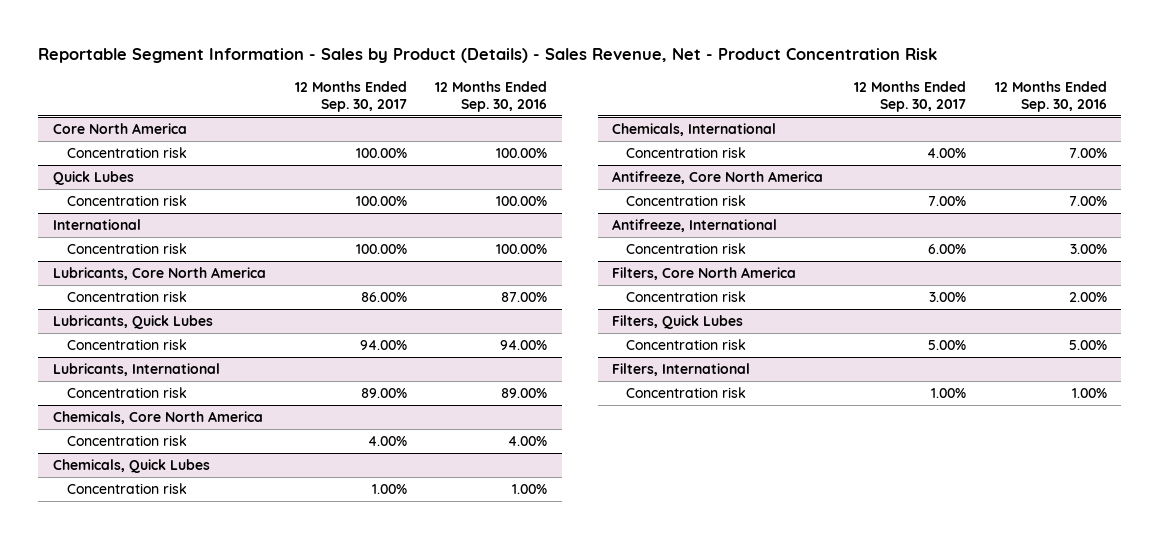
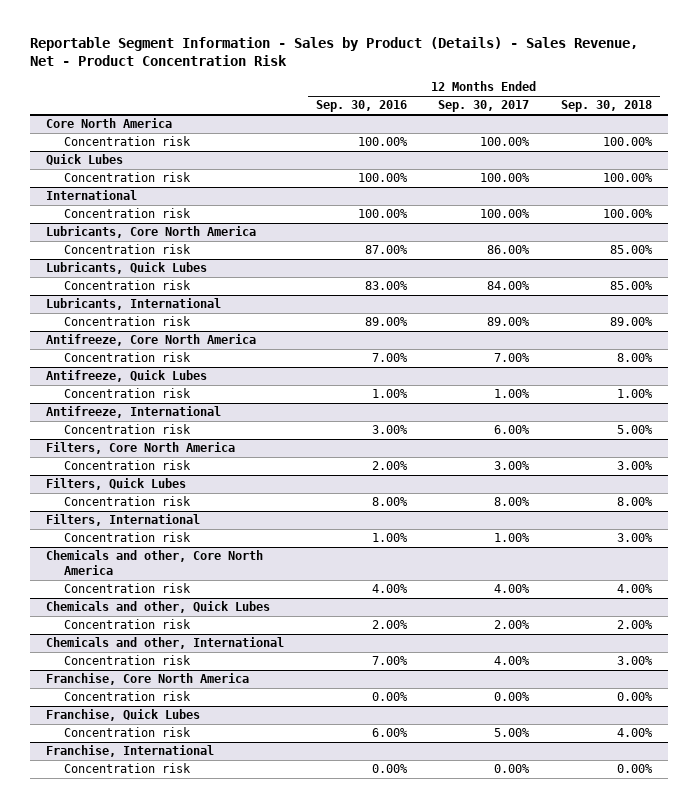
- | 12 Months Ended Sep. 30, 2017 | 12 Months Ended Sep. 30, 2016
+ | 12 Months Ended Sep. 30, 2016 | 12 Months Ended Sep. 30, 2017 | 12 Months Ended Sep. 30, 2018
@ Lubricants, Quick Lubes
- Concentration risk | 94.00% | 94.00%
+ Concentration risk | 83.00% | 84.00% | 85.00%
- Chemicals, Core North America
- Concentration risk | 4.00% | 4.00%
- Chemicals, Quick Lubes
- Concentration risk | 1.00% | 1.00%
- Chemicals, International
- Concentration risk | 4.00% | 7.00%
+ Antifreeze, Quick Lubes
+ Concentration risk | 1.00% | 1.00% | 1.00%
@ Filters, Quick Lubes
- Concentration risk | 5.00% | 5.00%
+ Concentration risk | 8.00% | 8.00% | 8.00%
+ Chemicals and other, Core North America
+ Concentration risk | 4.00% | 4.00% | 4.00%
+ Chemicals and other, Quick Lubes
+ Concentration risk | 2.00% | 2.00% | 2.00%
+ Chemicals and other, International
+ Concentration risk | 7.00% | 4.00% | 3.00%
+ Franchise, Core North America
+ Concentration risk | 0.00% | 0.00% | 0.00%
+ Franchise, Quick Lubes
+ Concentration risk | 6.00% | 5.00% | 4.00%
+ Franchise, International
+ Concentration risk | 0.00% | 0.00% | 0.00%

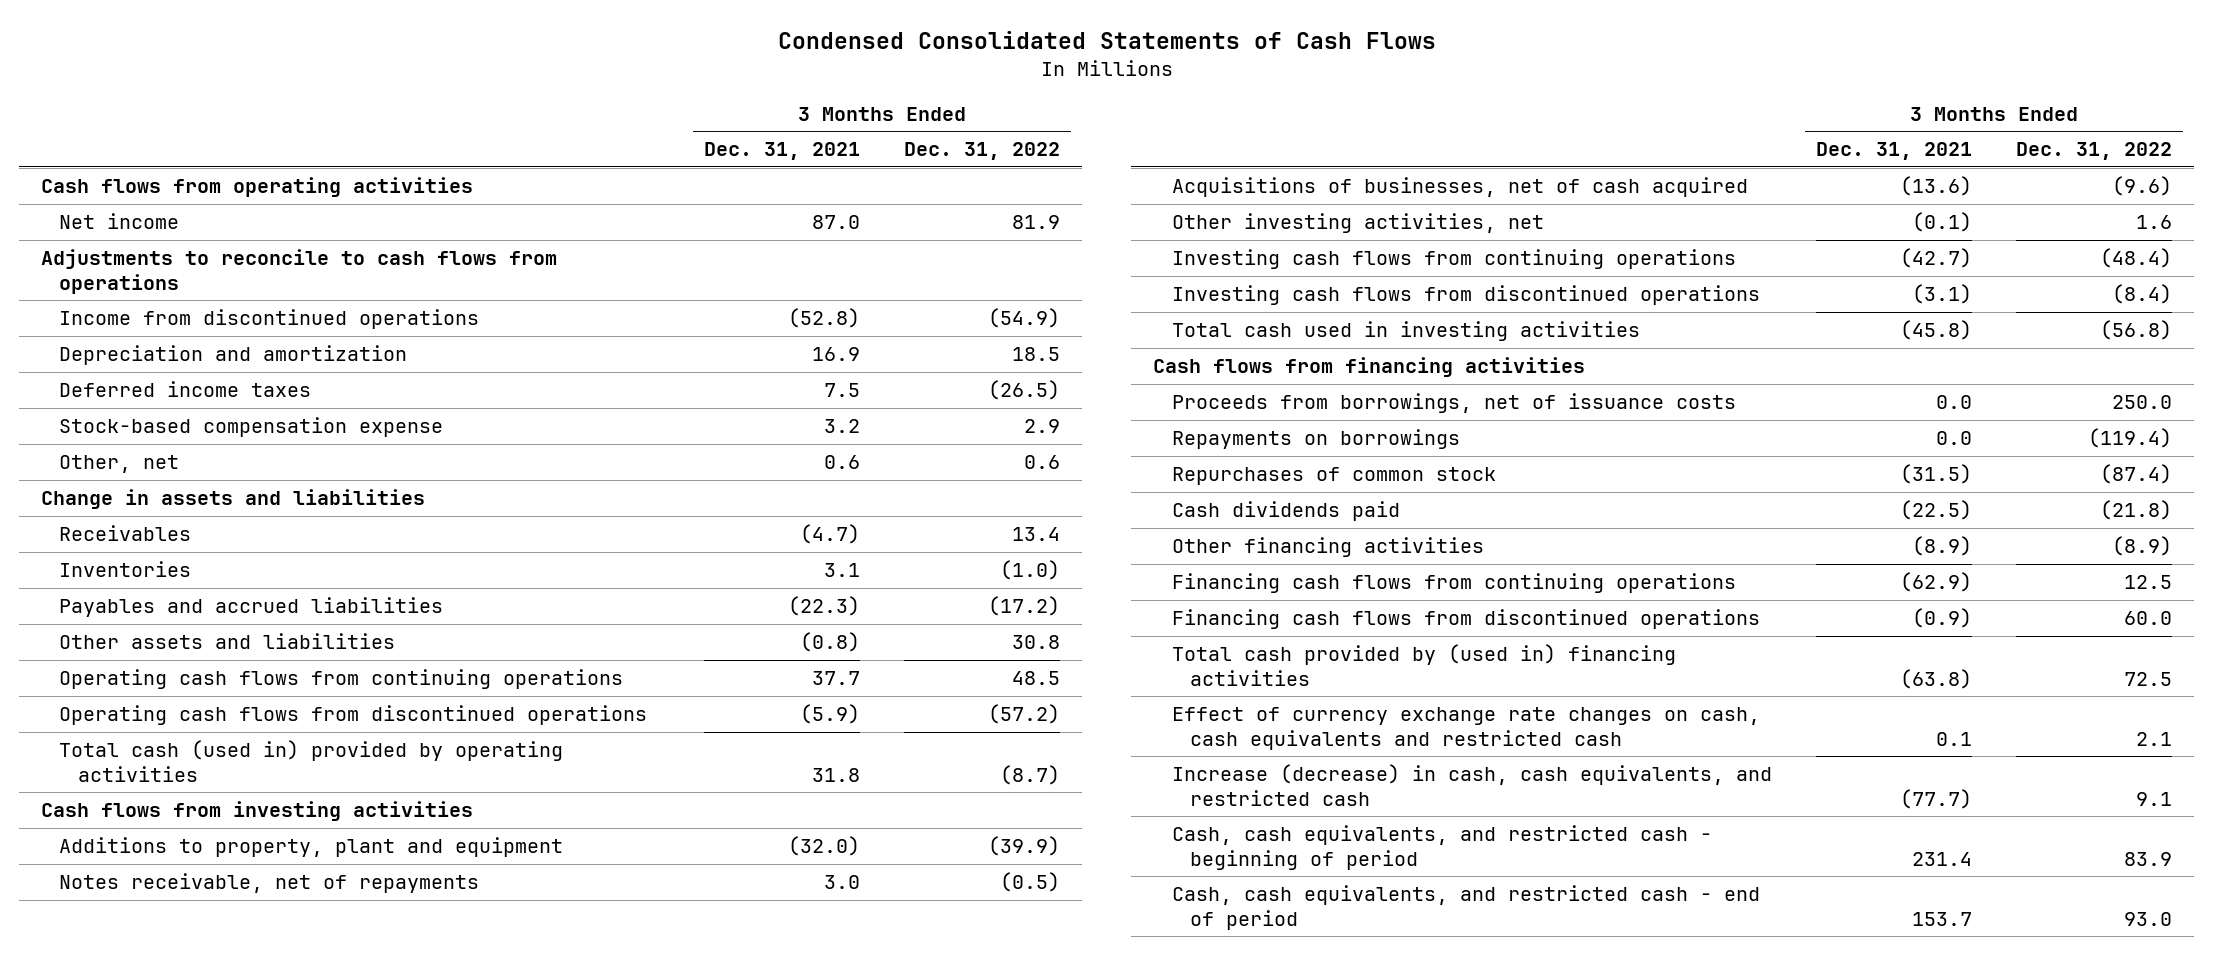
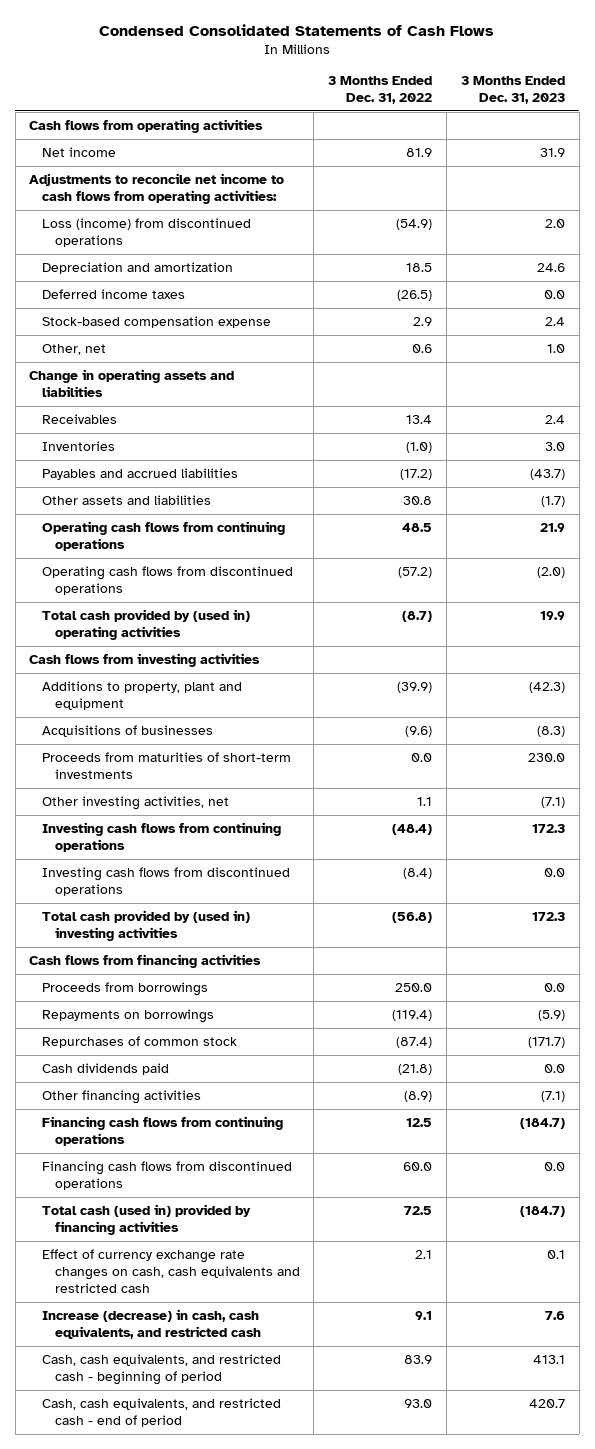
- | 3 Months Ended Dec. 31, 2021 | 3 Months Ended Dec. 31, 2022
+ | 3 Months Ended Dec. 31, 2022 | 3 Months Ended Dec. 31, 2023
- Adjustments to reconcile to cash flows from operations
- Income from discontinued operations | (52.8) | (54.9)
+ Adjustments to reconcile net income to cash flows from operating activities:
+ Loss (income) from discontinued operations | (54.9) | 2.0
- Change in assets and liabilities
+ Change in operating assets and liabilities
- Total cash (used in) provided by operating activities | 31.8 | (8.7)
+ Total cash provided by (used in) operating activities | (8.7) | 19.9
- Notes receivable, net of repayments | 3.0 | (0.5)
- Acquisitions of businesses, net of cash acquired | (13.6) | (9.6)
- Other investing activities, net | (0.1) | 1.6
+ Acquisitions of businesses | (9.6) | (8.3)
+ Proceeds from maturities of short-term investments | 0.0 | 230.0
+ Other investing activities, net | 1.1 | (7.1)
- Total cash used in investing activities | (45.8) | (56.8)
+ Total cash provided by (used in) investing activities | (56.8) | 172.3
- Proceeds from borrowings, net of issuance costs | 0.0 | 250.0
+ Proceeds from borrowings | 250.0 | 0.0
- Total cash provided by (used in) financing activities | (63.8) | 72.5
+ Total cash (used in) provided by financing activities | 72.5 | (184.7)

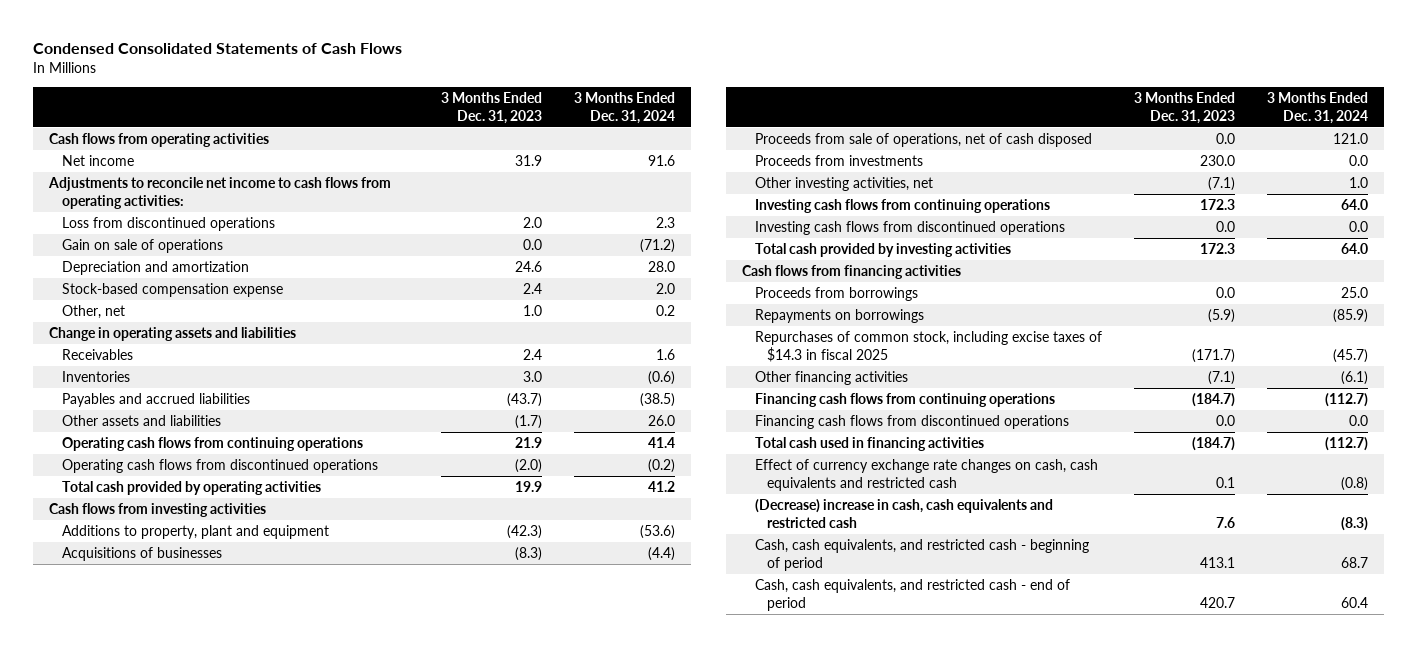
- | 3 Months Ended Dec. 31, 2022 | 3 Months Ended Dec. 31, 2023
+ | 3 Months Ended Dec. 31, 2023 | 3 Months Ended Dec. 31, 2024
- Loss (income) from discontinued operations | (54.9) | 2.0
+ Loss from discontinued operations | 2.0 | 2.3
+ Gain on sale of operations | 0.0 | (71.2)
- Deferred income taxes | (26.5) | 0.0
- Total cash provided by (used in) operating activities | (8.7) | 19.9
+ Total cash provided by operating activities | 19.9 | 41.2
- Proceeds from maturities of short-term investments | 0.0 | 230.0
+ Proceeds from sale of operations, net of cash disposed | 0.0 | 121.0
+ Proceeds from investments | 230.0 | 0.0
- Total cash provided by (used in) investing activities | (56.8) | 172.3
+ Total cash provided by investing activities | 172.3 | 64.0
- Repurchases of common stock | (87.4) | (171.7)
- Cash dividends paid | (21.8) | 0.0
+ Repurchases of common stock, including excise taxes of $14.3 in fiscal 2025 | (171.7) | (45.7)
- Total cash (used in) provided by financing activities | 72.5 | (184.7)
+ Total cash used in financing activities | (184.7) | (112.7)
- Increase (decrease) in cash, cash equivalents, and restricted cash | 9.1 | 7.6
+ (Decrease) increase in cash, cash equivalents and restricted cash | 7.6 | (8.3)

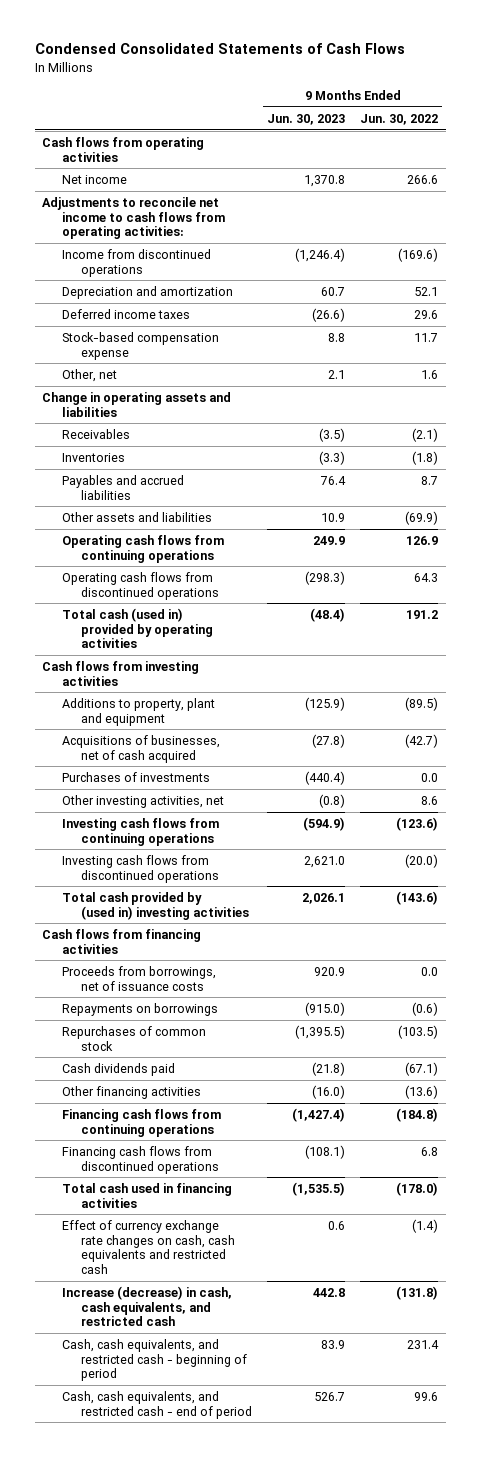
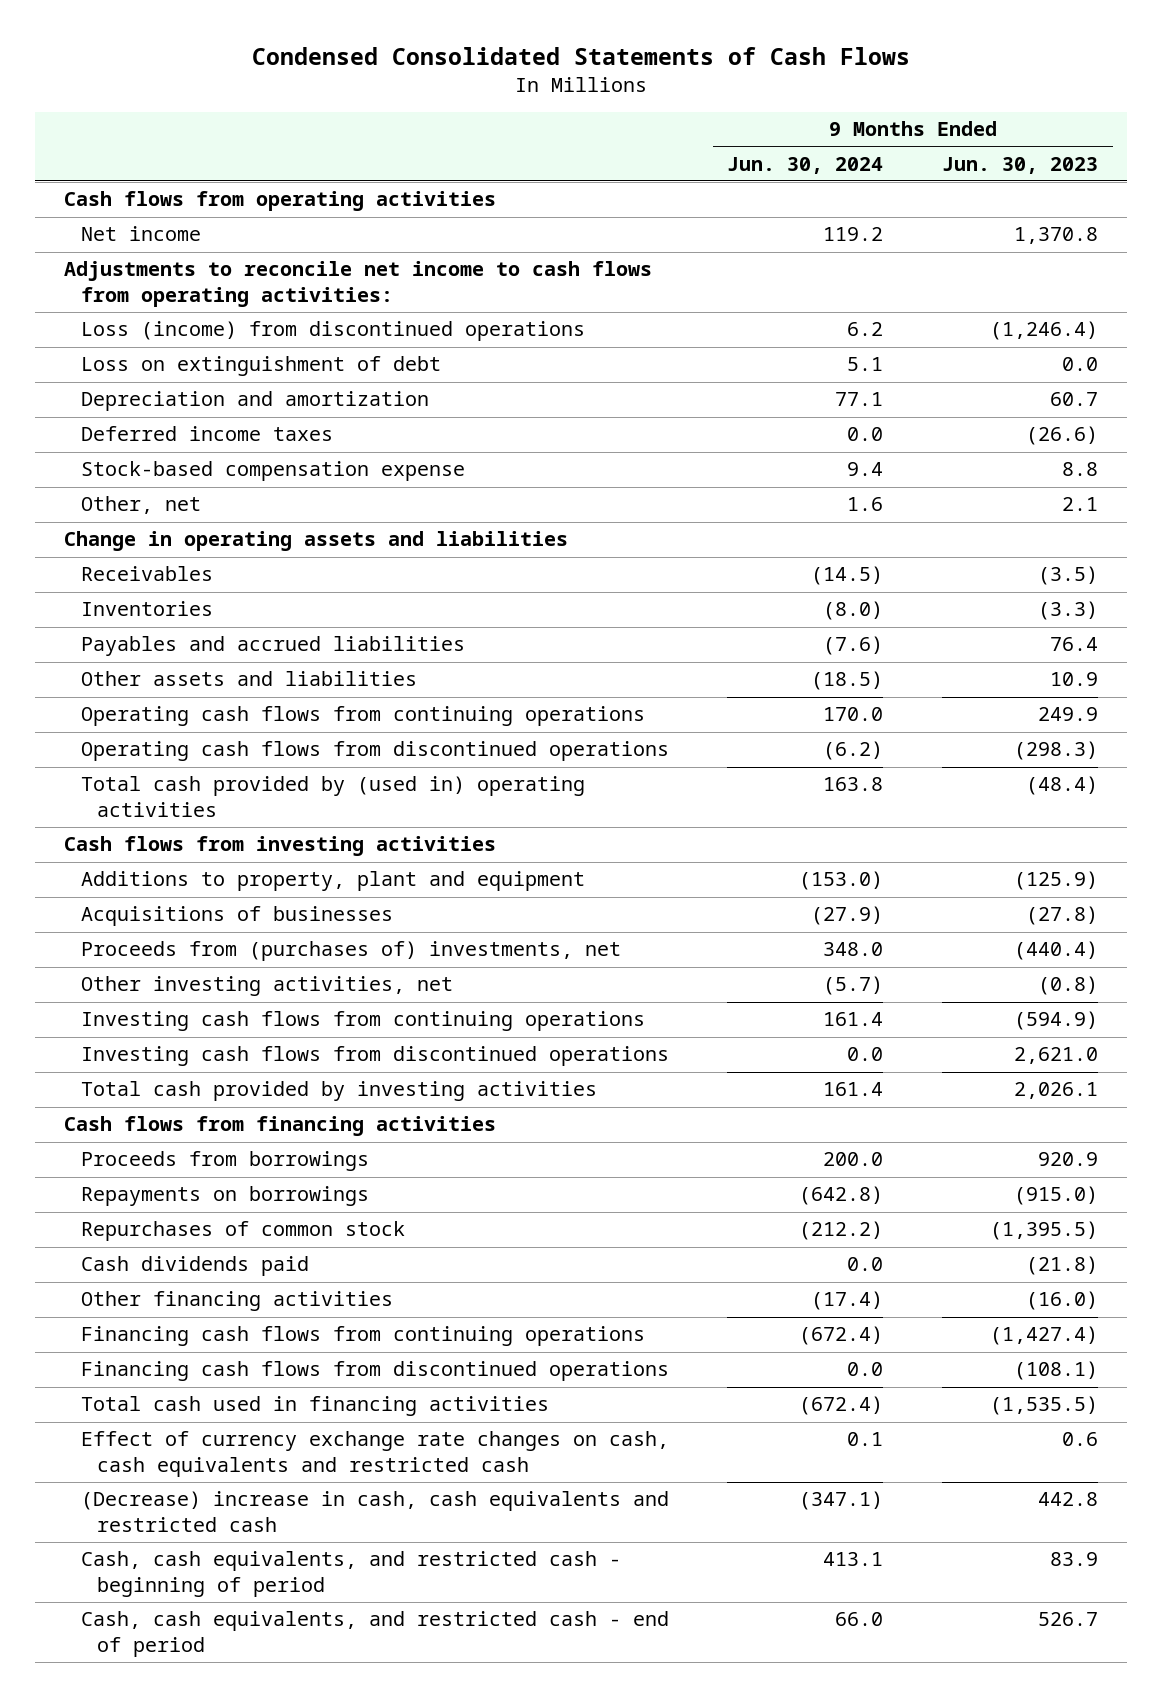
- | 9 Months Ended Jun. 30, 2023 | 9 Months Ended Jun. 30, 2022
+ | 9 Months Ended Jun. 30, 2024 | 9 Months Ended Jun. 30, 2023
- Income from discontinued operations | (1,246.4) | (169.6)
+ Loss (income) from discontinued operations | 6.2 | (1,246.4)
+ Loss on extinguishment of debt | 5.1 | 0.0
- Total cash (used in) provided by operating activities | (48.4) | 191.2
+ Total cash provided by (used in) operating activities | 163.8 | (48.4)
- Acquisitions of businesses, net of cash acquired | (27.8) | (42.7)
- Purchases of investments | (440.4) | 0.0
+ Acquisitions of businesses | (27.9) | (27.8)
+ Proceeds from (purchases of) investments, net | 348.0 | (440.4)
- Total cash provided by (used in) investing activities | 2,026.1 | (143.6)
+ Total cash provided by investing activities | 161.4 | 2,026.1
- Proceeds from borrowings, net of issuance costs | 920.9 | 0.0
+ Proceeds from borrowings | 200.0 | 920.9
- Increase (decrease) in cash, cash equivalents, and restricted cash | 442.8 | (131.8)
+ (Decrease) increase in cash, cash equivalents and restricted cash | (347.1) | 442.8

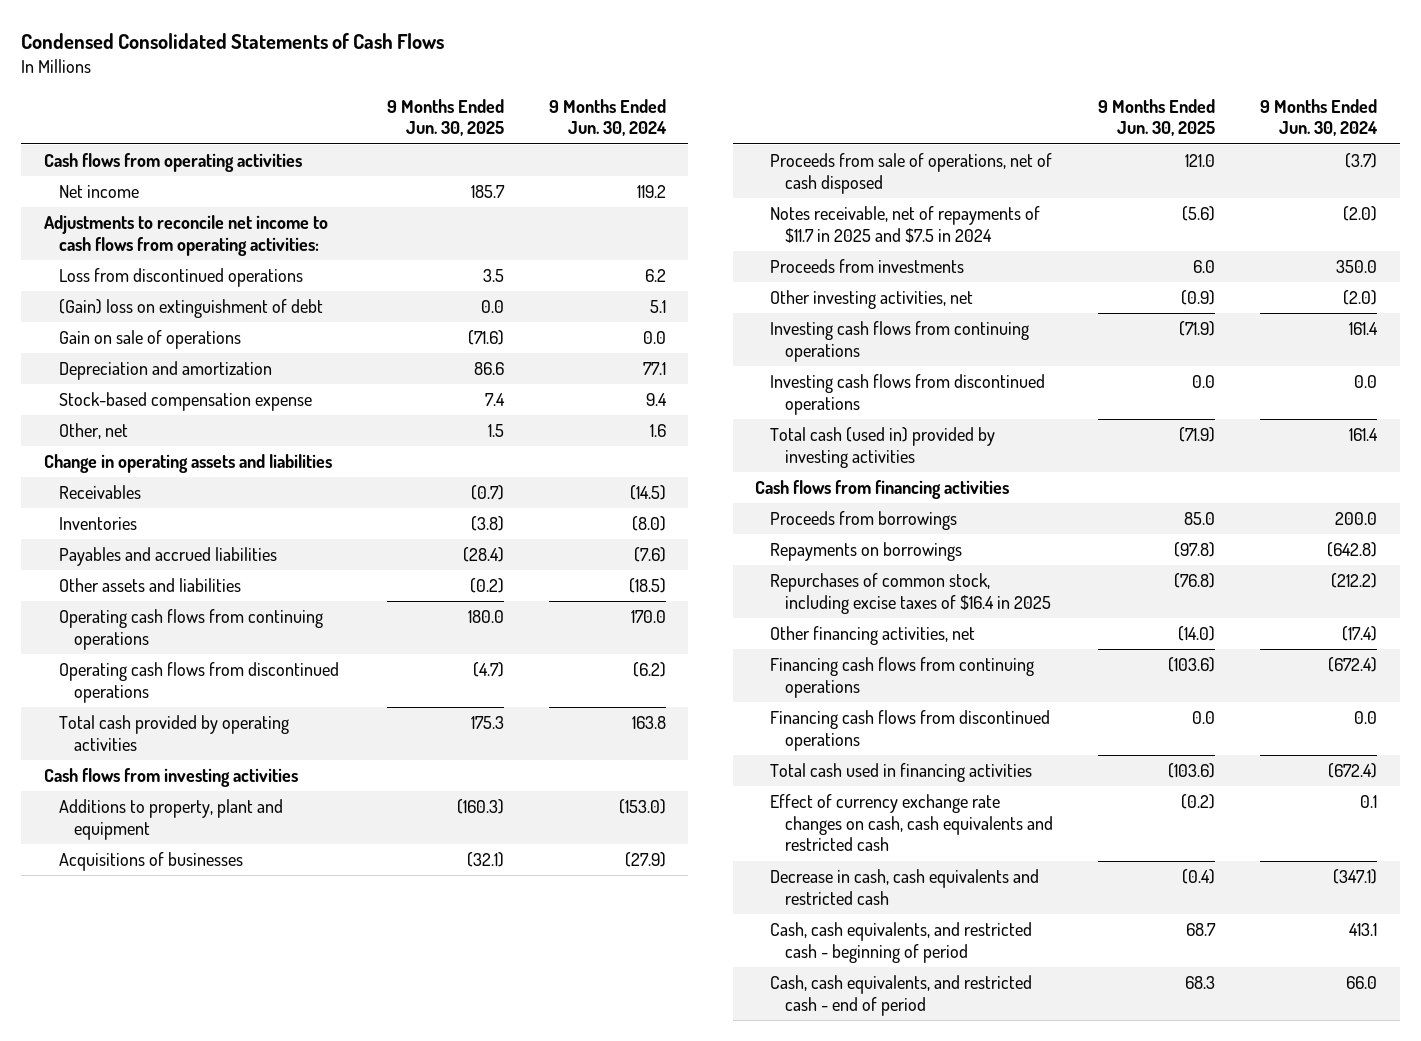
- | 9 Months Ended Jun. 30, 2024 | 9 Months Ended Jun. 30, 2023
+ | 9 Months Ended Jun. 30, 2025 | 9 Months Ended Jun. 30, 2024
- Loss (income) from discontinued operations | 6.2 | (1,246.4)
- Loss on extinguishment of debt | 5.1 | 0.0
+ Loss from discontinued operations | 3.5 | 6.2
+ (Gain) loss on extinguishment of debt | 0.0 | 5.1
+ Gain on sale of operations | (71.6) | 0.0
- Deferred income taxes | 0.0 | (26.6)
- Total cash provided by (used in) operating activities | 163.8 | (48.4)
+ Total cash provided by operating activities | 175.3 | 163.8
- Proceeds from (purchases of) investments, net | 348.0 | (440.4)
- Other investing activities, net | (5.7) | (0.8)
+ Proceeds from sale of operations, net of cash disposed | 121.0 | (3.7)
+ Notes receivable, net of repayments of $11.7 in 2025 and $7.5 in 2024 | (5.6) | (2.0)
+ Proceeds from investments | 6.0 | 350.0
+ Other investing activities, net | (0.9) | (2.0)
- Total cash provided by investing activities | 161.4 | 2,026.1
+ Total cash (used in) provided by investing activities | (71.9) | 161.4
- Repurchases of common stock | (212.2) | (1,395.5)
- Cash dividends paid | 0.0 | (21.8)
- Other financing activities | (17.4) | (16.0)
+ Repurchases of common stock, including excise taxes of $16.4 in 2025 | (76.8) | (212.2)
+ Other financing activities, net | (14.0) | (17.4)
- (Decrease) increase in cash, cash equivalents and restricted cash | (347.1) | 442.8
+ Decrease in cash, cash equivalents and restricted cash | (0.4) | (347.1)

